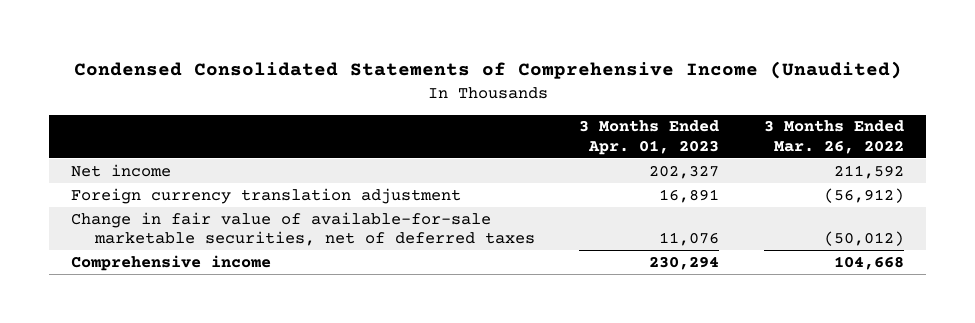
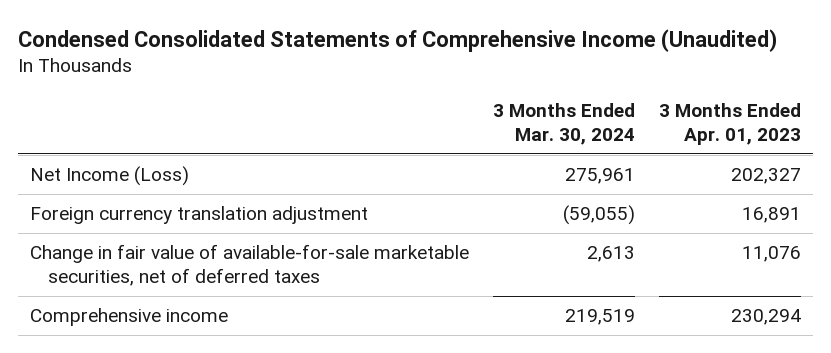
- | 3 Months Ended Apr. 01, 2023 | 3 Months Ended Mar. 26, 2022
+ | 3 Months Ended Mar. 30, 2024 | 3 Months Ended Apr. 01, 2023
- Net income | 202,327 | 211,592
+ Net Income (Loss) | 275,961 | 202,327

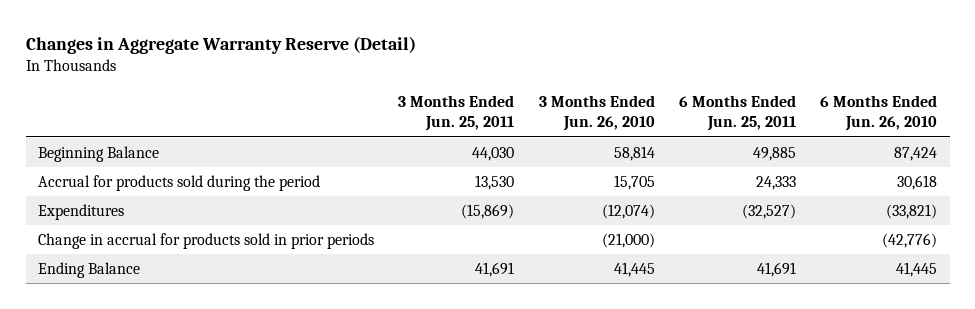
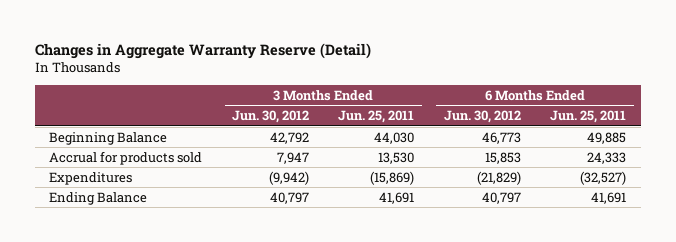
- | 3 Months Ended Jun. 25, 2011 | 3 Months Ended Jun. 26, 2010 | 6 Months Ended Jun. 25, 2011 | 6 Months Ended Jun. 26, 2010
+ | 3 Months Ended Jun. 30, 2012 | 3 Months Ended Jun. 25, 2011 | 6 Months Ended Jun. 30, 2012 | 6 Months Ended Jun. 25, 2011
- Accrual for products sold during the period | 13,530 | 15,705 | 24,333 | 30,618
+ Accrual for products sold | 7,947 | 13,530 | 15,853 | 24,333
- Change in accrual for products sold in prior periods | | (21,000) | | (42,776)

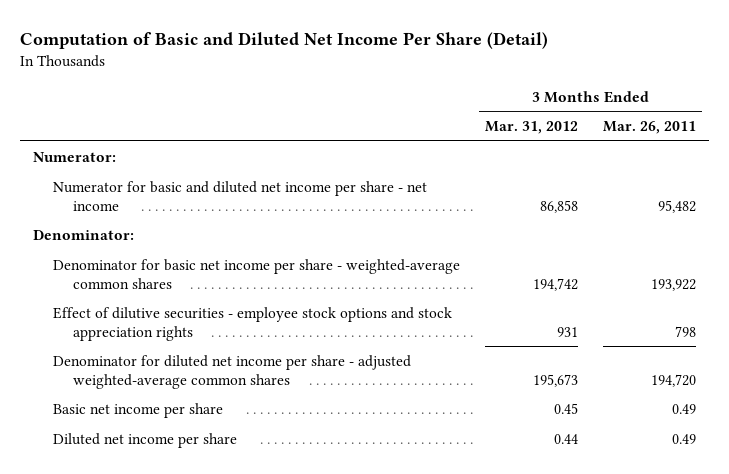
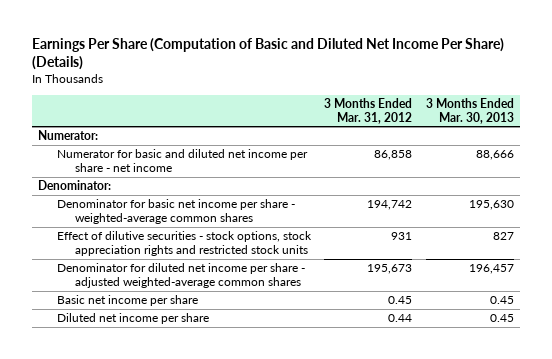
- Computation of Basic and Diluted Net Income Per Share (Detail)
+ Earnings Per Share (Computation of Basic and Diluted Net Income Per Share) (Details)
- | 3 Months Ended Mar. 31, 2012 | 3 Months Ended Mar. 26, 2011
+ | 3 Months Ended Mar. 31, 2012 | 3 Months Ended Mar. 30, 2013
- Effect of dilutive securities - employee stock options and stock appreciation rights | 931 | 798
+ Effect of dilutive securities - stock options, stock appreciation rights and restricted stock units | 931 | 827

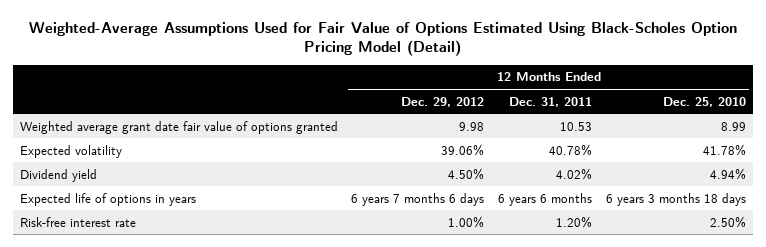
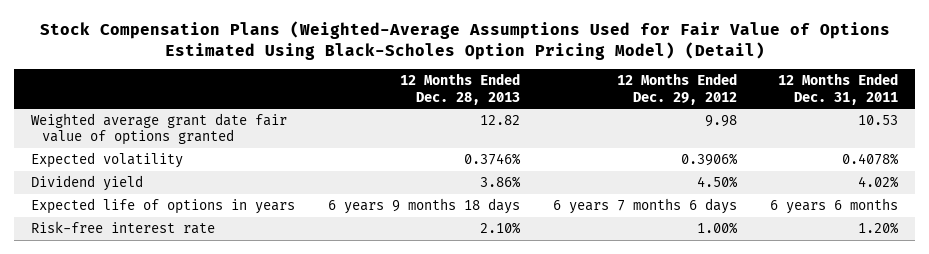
- Weighted-Average Assumptions Used for Fair Value of Options Estimated Using Black-Scholes Option Pricing Model (Detail)
+ Stock Compensation Plans (Weighted-Average Assumptions Used for Fair Value of Options Estimated Using Black-Scholes Option Pricing Model) (Detail)
- | 12 Months Ended Dec. 29, 2012 | 12 Months Ended Dec. 31, 2011 | 12 Months Ended Dec. 25, 2010
+ | 12 Months Ended Dec. 28, 2013 | 12 Months Ended Dec. 29, 2012 | 12 Months Ended Dec. 31, 2011
- Expected volatility | 39.06% | 40.78% | 41.78%
+ Expected volatility | 0.3746% | 0.3906% | 0.4078%

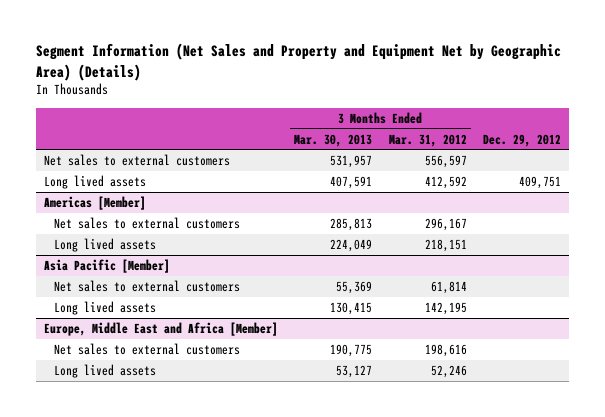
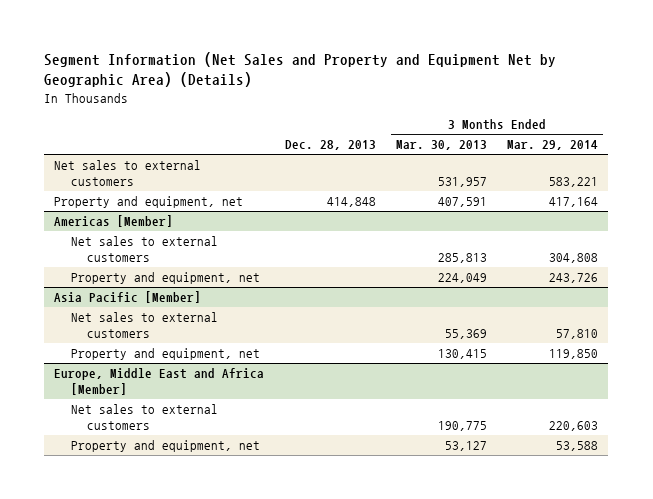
- | 3 Months Ended Mar. 30, 2013 | 3 Months Ended Mar. 31, 2012 | Dec. 29, 2012
+ | Dec. 28, 2013 | 3 Months Ended Mar. 30, 2013 | 3 Months Ended Mar. 29, 2014
- Long lived assets | 407,591 | 412,592 | 409,751
+ Property and equipment, net | 414,848 | 407,591 | 417,164
@ Americas [Member]
- Long lived assets | 224,049 | 218,151 |
+ Property and equipment, net | | 224,049 | 243,726
@ Asia Pacific [Member]
- Long lived assets | 130,415 | 142,195 |
+ Property and equipment, net | | 130,415 | 119,850
@ Europe, Middle East and Africa [Member]
- Long lived assets | 53,127 | 52,246 |
+ Property and equipment, net | | 53,127 | 53,588

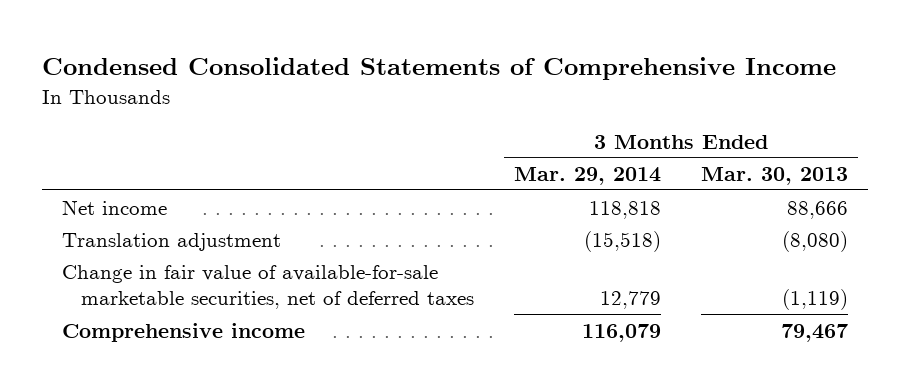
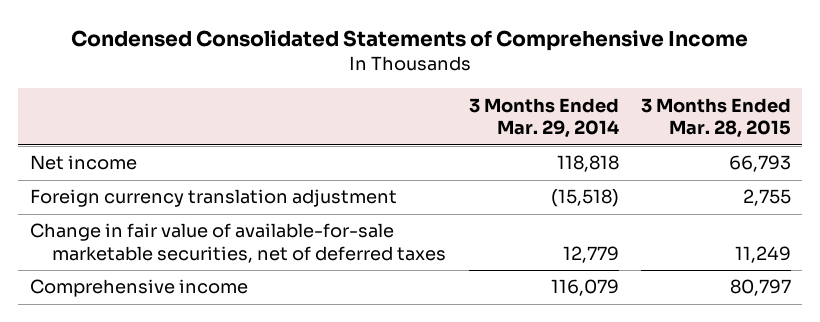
- | 3 Months Ended Mar. 29, 2014 | 3 Months Ended Mar. 30, 2013
+ | 3 Months Ended Mar. 29, 2014 | 3 Months Ended Mar. 28, 2015
- Translation adjustment | (15,518) | (8,080)
+ Foreign currency translation adjustment | (15,518) | 2,755

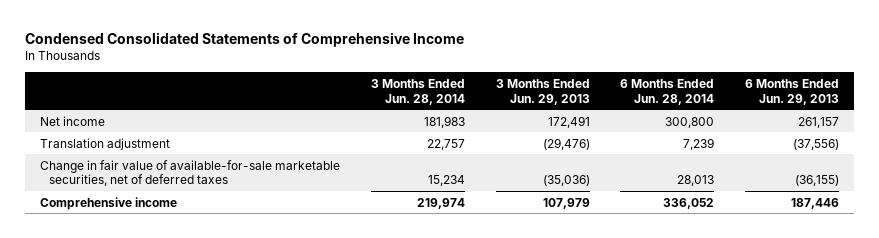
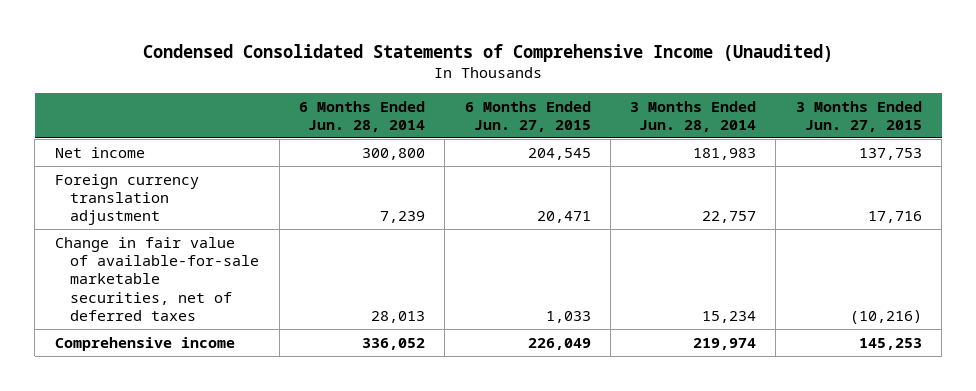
- Condensed Consolidated Statements of Comprehensive Income
+ Condensed Consolidated Statements of Comprehensive Income (Unaudited)
- | 3 Months Ended Jun. 28, 2014 | 3 Months Ended Jun. 29, 2013 | 6 Months Ended Jun. 28, 2014 | 6 Months Ended Jun. 29, 2013
+ | 6 Months Ended Jun. 28, 2014 | 6 Months Ended Jun. 27, 2015 | 3 Months Ended Jun. 28, 2014 | 3 Months Ended Jun. 27, 2015
- Translation adjustment | 22,757 | (29,476) | 7,239 | (37,556)
+ Foreign currency translation adjustment | 7,239 | 20,471 | 22,757 | 17,716

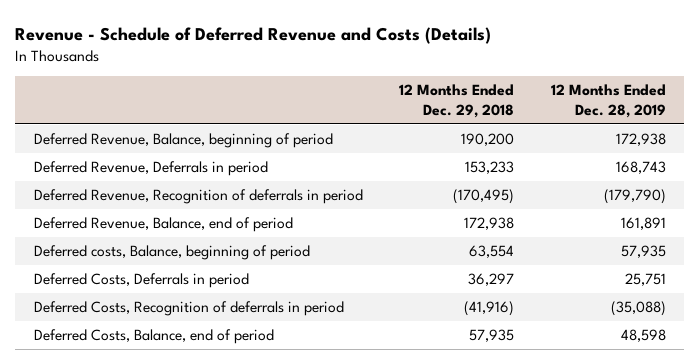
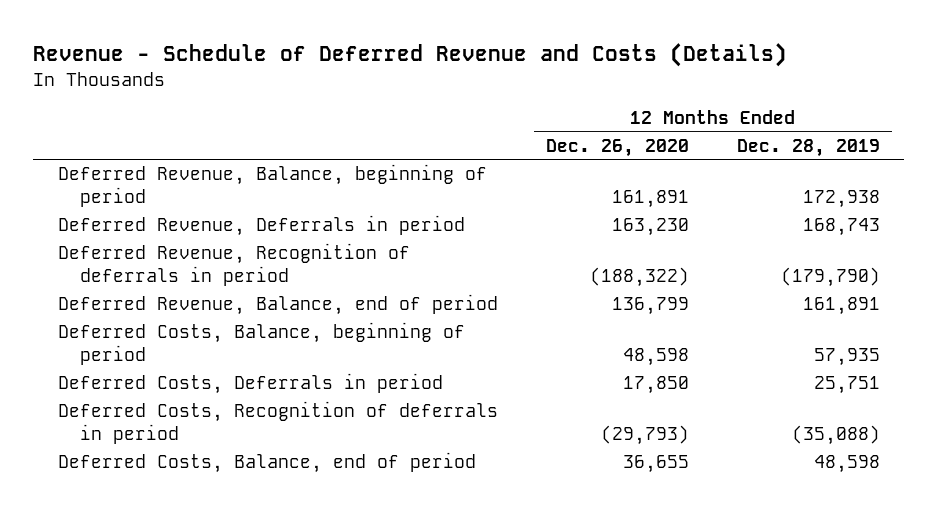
- | 12 Months Ended Dec. 29, 2018 | 12 Months Ended Dec. 28, 2019
+ | 12 Months Ended Dec. 26, 2020 | 12 Months Ended Dec. 28, 2019
- Deferred costs, Balance, beginning of period | 63,554 | 57,935
+ Deferred Costs, Balance, beginning of period | 48,598 | 57,935

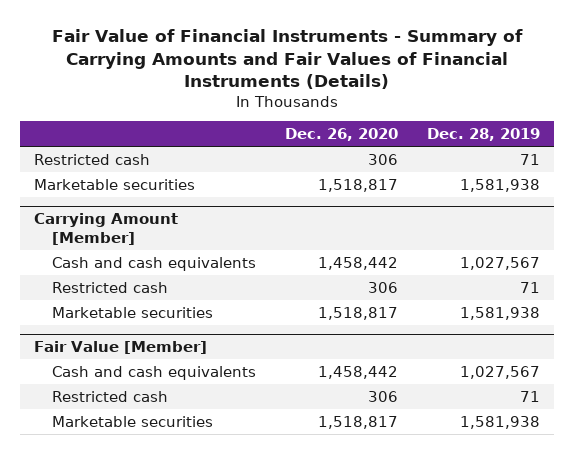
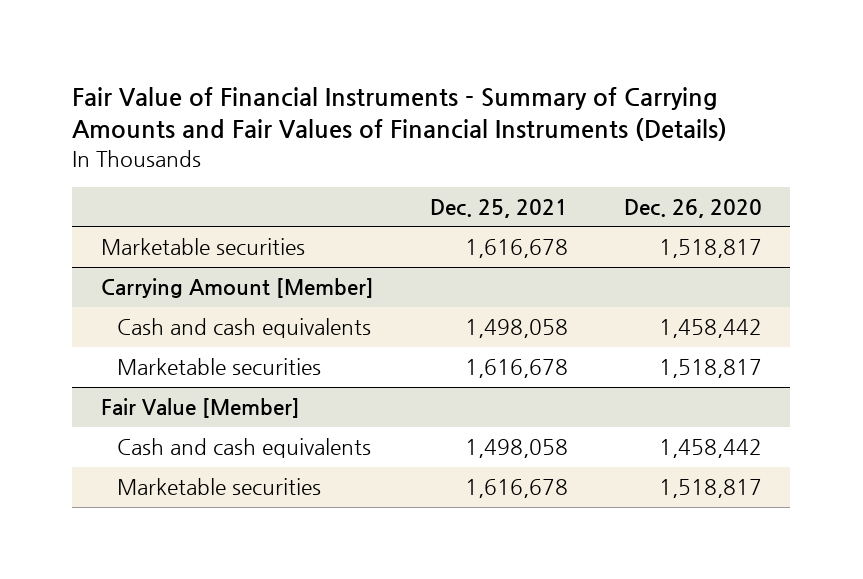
- | Dec. 26, 2020 | Dec. 28, 2019
+ | Dec. 25, 2021 | Dec. 26, 2020
- Restricted cash | 306 | 71
@ Carrying Amount [Member]
- Restricted cash | 306 | 71
@ Fair Value [Member]
- Restricted cash | 306 | 71

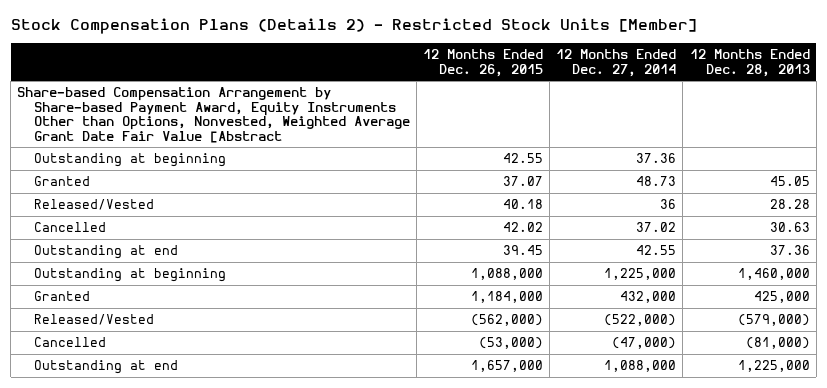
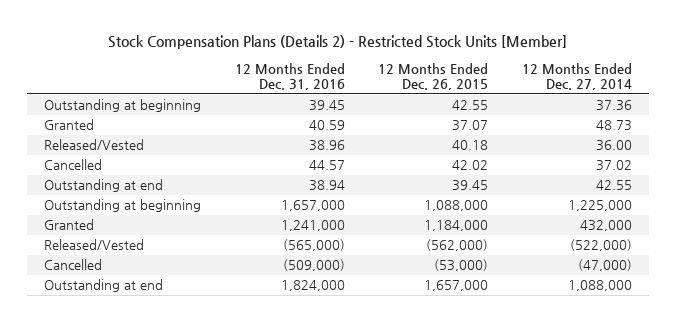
- | 12 Months Ended Dec. 26, 2015 | 12 Months Ended Dec. 27, 2014 | 12 Months Ended Dec. 28, 2013
+ | 12 Months Ended Dec. 31, 2016 | 12 Months Ended Dec. 26, 2015 | 12 Months Ended Dec. 27, 2014
- Share-based Compensation Arrangement by Share-based Payment Award, Equity Instruments Other than Options, Nonvested, Weighted Average Grant Date Fair Value [Abstract
- Released/Vested | 40.18 | 36 | 28.28
+ Released/Vested | 38.96 | 40.18 | 36.00

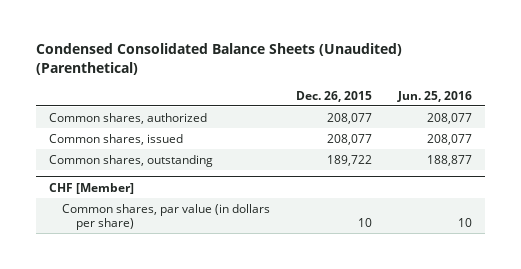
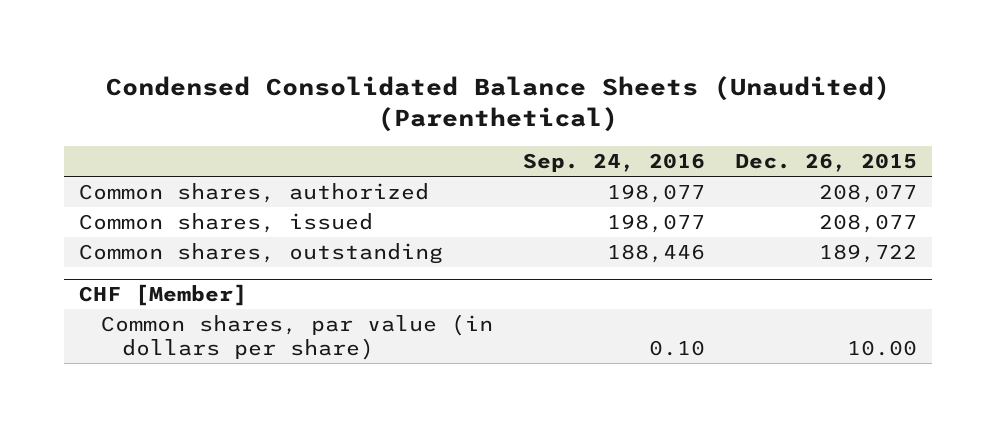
- | Dec. 26, 2015 | Jun. 25, 2016
+ | Sep. 24, 2016 | Dec. 26, 2015
@ CHF [Member]
- Common shares, par value (in dollars per share) | 10 | 10
+ Common shares, par value (in dollars per share) | 0.10 | 10.00

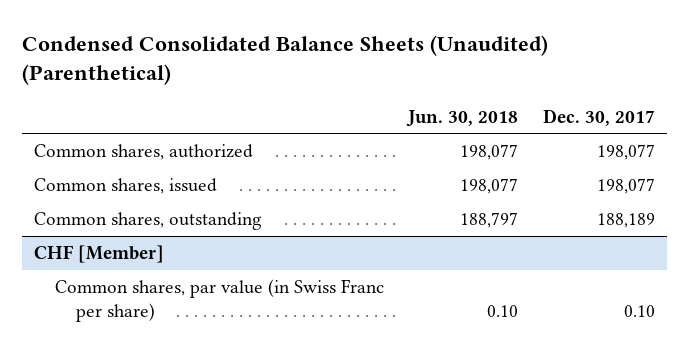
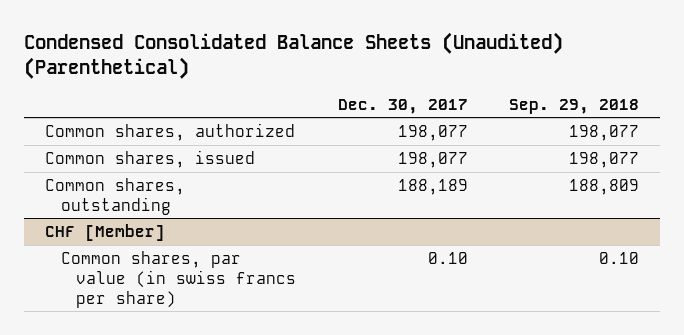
- | Jun. 30, 2018 | Dec. 30, 2017
+ | Dec. 30, 2017 | Sep. 29, 2018
@ CHF [Member]
- Common shares, par value (in Swiss Franc per share) | 0.10 | 0.10
+ Common shares, par value (in swiss francs per share) | 0.10 | 0.10

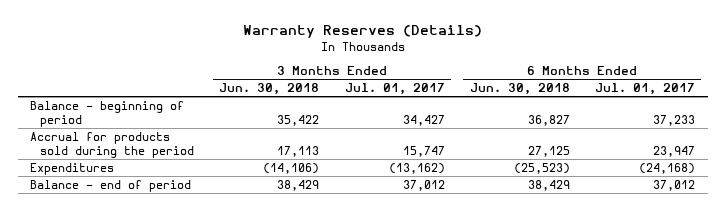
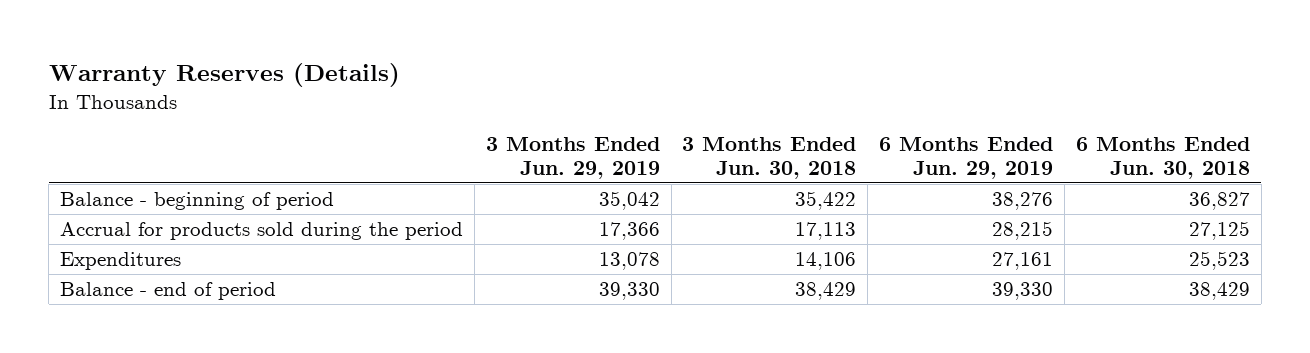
- | 3 Months Ended Jun. 30, 2018 | 3 Months Ended Jul. 01, 2017 | 6 Months Ended Jun. 30, 2018 | 6 Months Ended Jul. 01, 2017
+ | 3 Months Ended Jun. 29, 2019 | 3 Months Ended Jun. 30, 2018 | 6 Months Ended Jun. 29, 2019 | 6 Months Ended Jun. 30, 2018
- Expenditures | (14,106) | (13,162) | (25,523) | (24,168)
+ Expenditures | 13,078 | 14,106 | 27,161 | 25,523

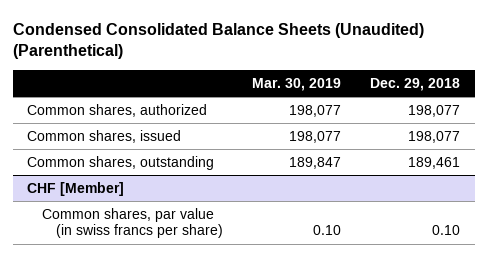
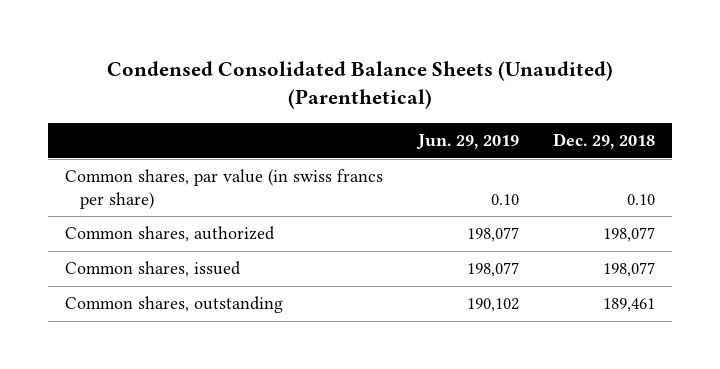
- | Mar. 30, 2019 | Dec. 29, 2018
+ | Jun. 29, 2019 | Dec. 29, 2018
+ Common shares, par value (in swiss francs per share) | 0.10 | 0.10
- CHF [Member]
- Common shares, par value (in swiss francs per share) | 0.10 | 0.10

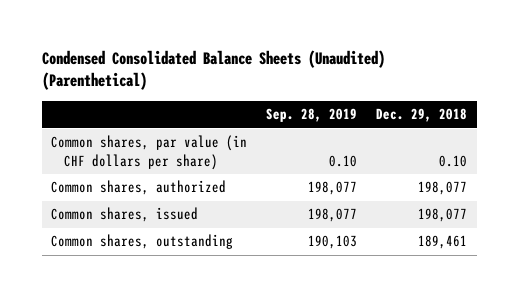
- | Jun. 29, 2019 | Dec. 29, 2018
+ | Sep. 28, 2019 | Dec. 29, 2018
- Common shares, par value (in swiss francs per share) | 0.10 | 0.10
+ Common shares, par value (in CHF dollars per share) | 0.10 | 0.10

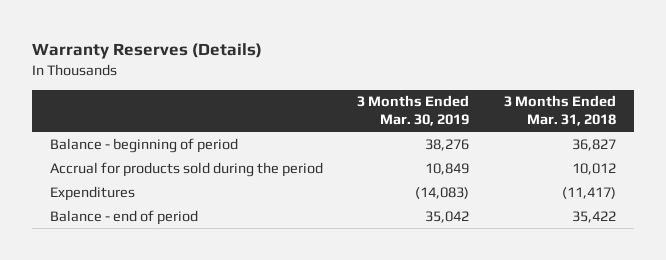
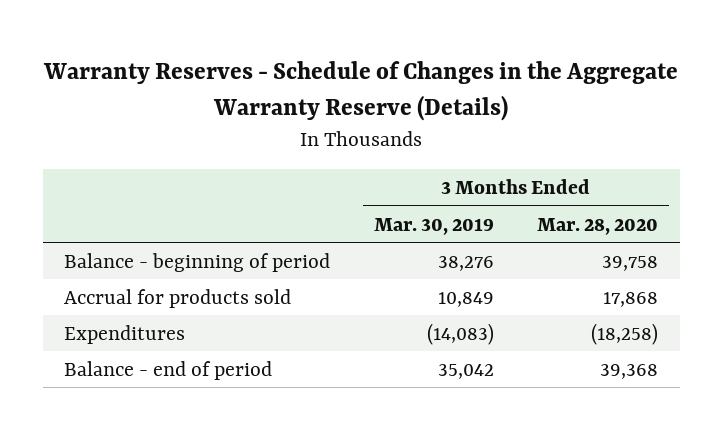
- Warranty Reserves (Details)
+ Warranty Reserves - Schedule of Changes in the Aggregate Warranty Reserve (Details)
- | 3 Months Ended Mar. 30, 2019 | 3 Months Ended Mar. 31, 2018
+ | 3 Months Ended Mar. 30, 2019 | 3 Months Ended Mar. 28, 2020
- Accrual for products sold during the period | 10,849 | 10,012
+ Accrual for products sold | 10,849 | 17,868

